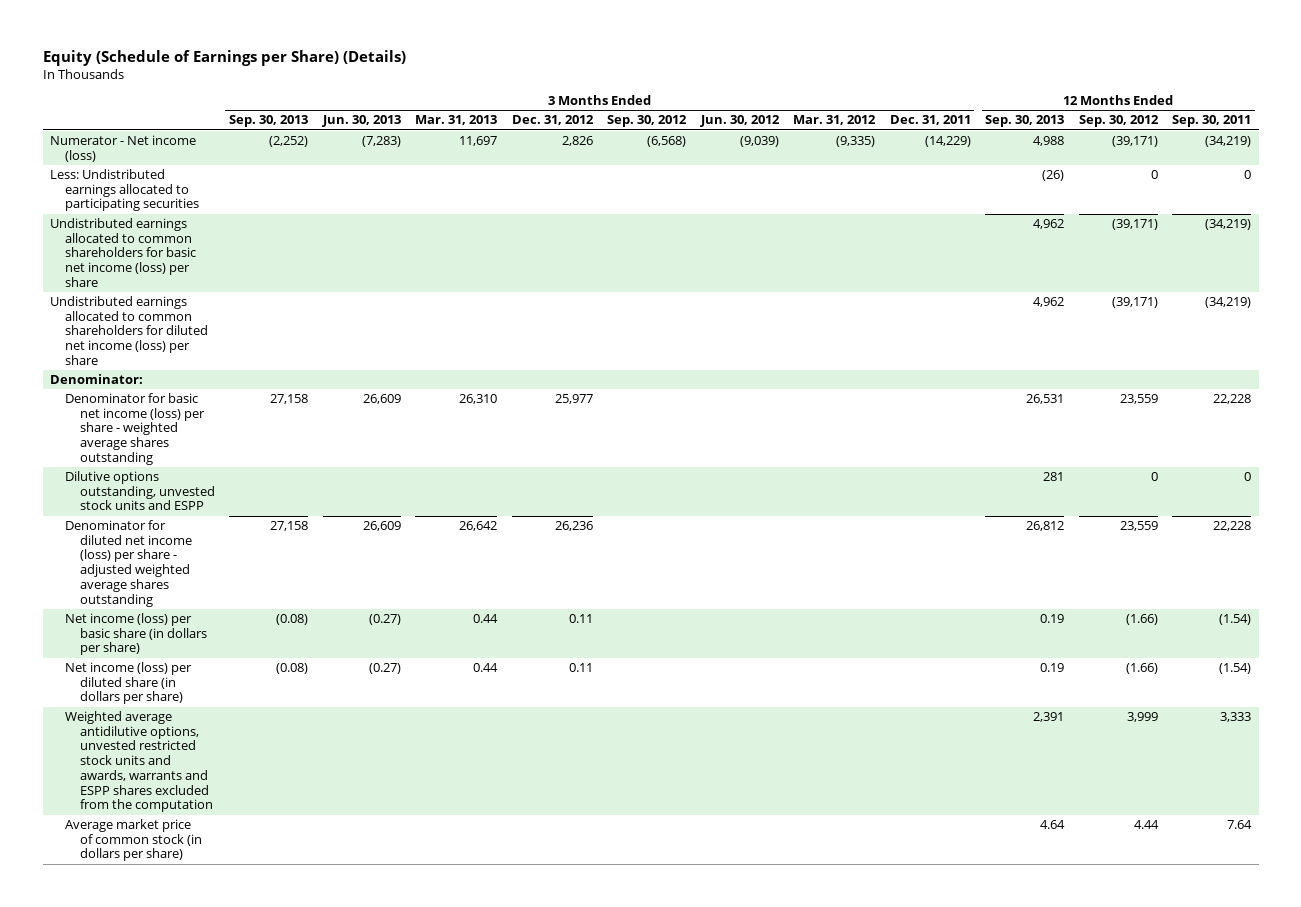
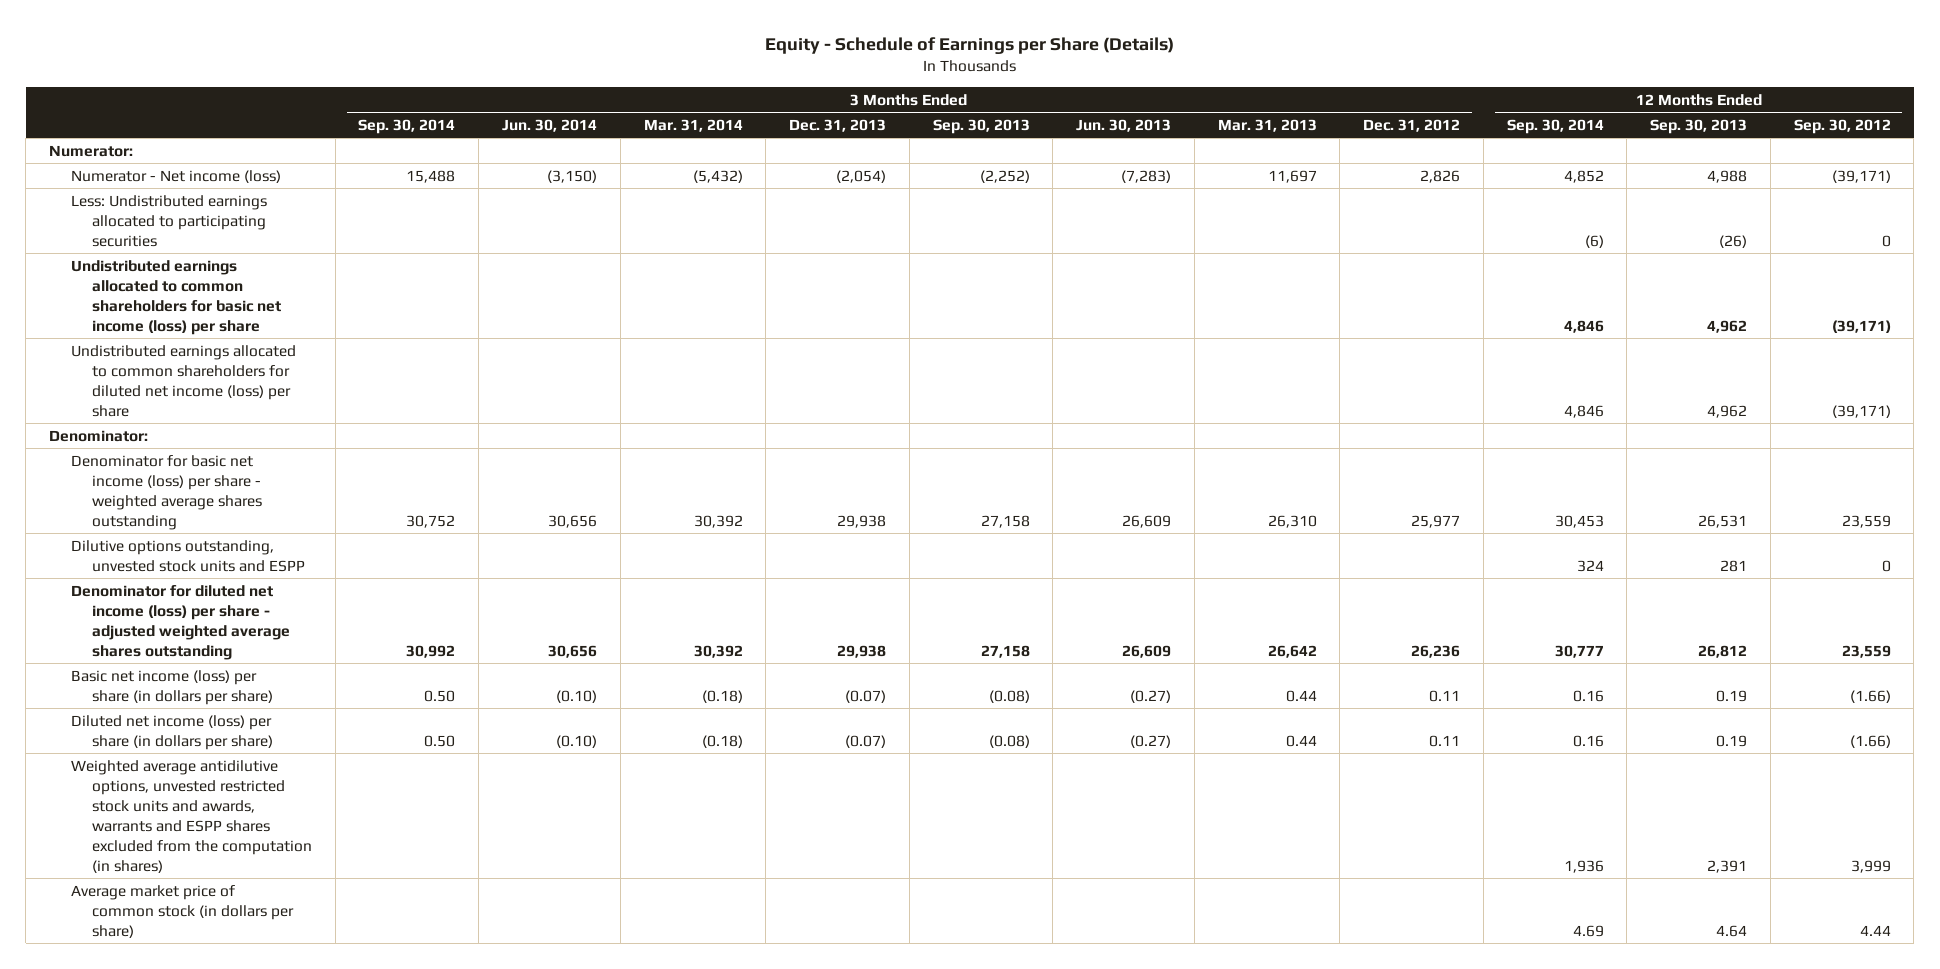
- Equity (Schedule of Earnings per Share) (Details)
+ Equity - Schedule of Earnings per Share (Details)
- | 3 Months Ended Sep. 30, 2013 | 3 Months Ended Jun. 30, 2013 | 3 Months Ended Mar. 31, 2013 | 3 Months Ended Dec. 31, 2012 | 3 Months Ended Sep. 30, 2012 | 3 Months Ended Jun. 30, 2012 | 3 Months Ended Mar. 31, 2012 | 3 Months Ended Dec. 31, 2011 | 12 Months Ended Sep. 30, 2013 | 12 Months Ended Sep. 30, 2012 | 12 Months Ended Sep. 30, 2011
+ | 3 Months Ended Sep. 30, 2014 | 3 Months Ended Jun. 30, 2014 | 3 Months Ended Mar. 31, 2014 | 3 Months Ended Dec. 31, 2013 | 3 Months Ended Sep. 30, 2013 | 3 Months Ended Jun. 30, 2013 | 3 Months Ended Mar. 31, 2013 | 3 Months Ended Dec. 31, 2012 | 12 Months Ended Sep. 30, 2014 | 12 Months Ended Sep. 30, 2013 | 12 Months Ended Sep. 30, 2012
+ Numerator:
- Net income (loss) per basic share (in dollars per share) | (0.08) | (0.27) | 0.44 | 0.11 | | | | | 0.19 | (1.66) | (1.54)
- Net income (loss) per diluted share (in dollars per share) | (0.08) | (0.27) | 0.44 | 0.11 | | | | | 0.19 | (1.66) | (1.54)
- Weighted average antidilutive options, unvested restricted stock units and awards, warrants and ESPP shares excluded from the computation | | | | | | | | | 2,391 | 3,999 | 3,333
+ Basic net income (loss) per share (in dollars per share) | 0.50 | (0.10) | (0.18) | (0.07) | (0.08) | (0.27) | 0.44 | 0.11 | 0.16 | 0.19 | (1.66)
+ Diluted net income (loss) per share (in dollars per share) | 0.50 | (0.10) | (0.18) | (0.07) | (0.08) | (0.27) | 0.44 | 0.11 | 0.16 | 0.19 | (1.66)
+ Weighted average antidilutive options, unvested restricted stock units and awards, warrants and ESPP shares excluded from the computation (in shares) | | | | | | | | | 1,936 | 2,391 | 3,999

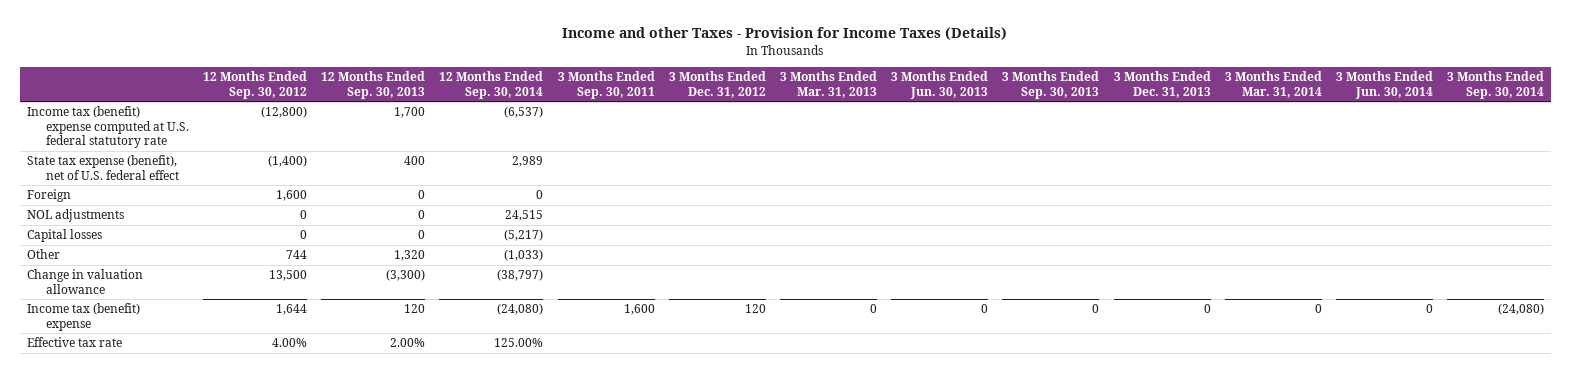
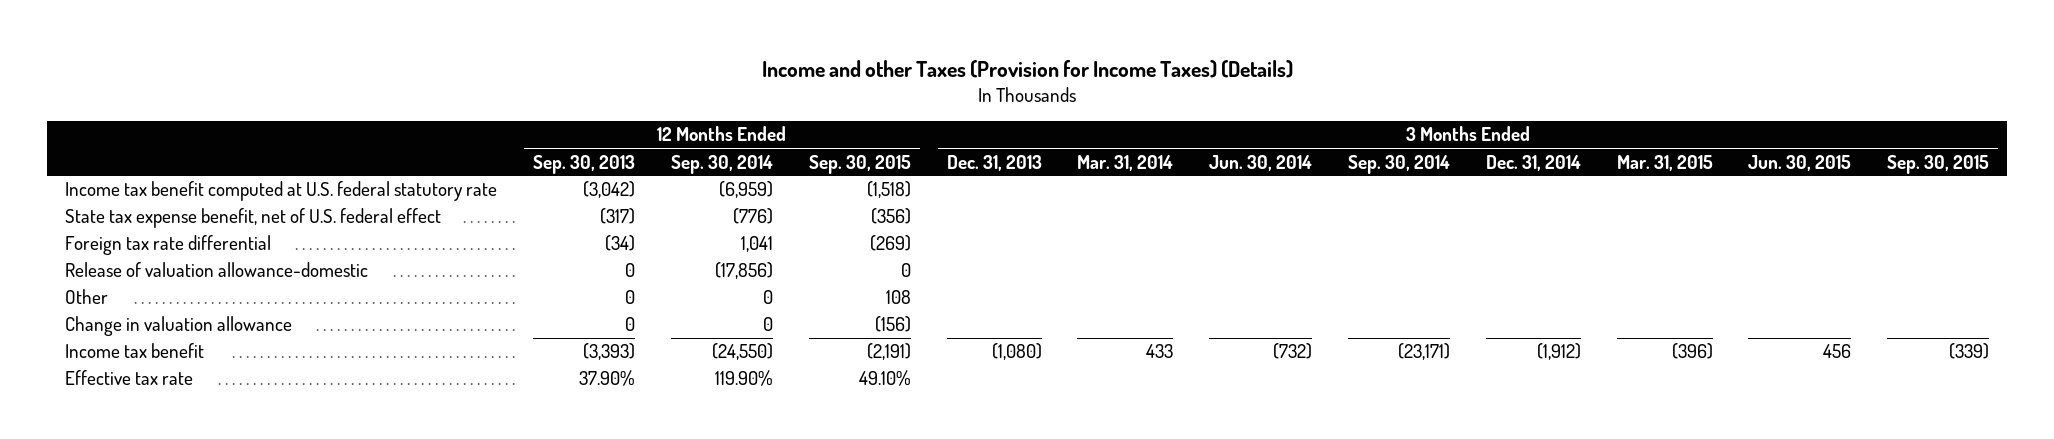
- Income and other Taxes - Provision for Income Taxes (Details)
+ Income and other Taxes (Provision for Income Taxes) (Details)
- | 12 Months Ended Sep. 30, 2012 | 12 Months Ended Sep. 30, 2013 | 12 Months Ended Sep. 30, 2014 | 3 Months Ended Sep. 30, 2011 | 3 Months Ended Dec. 31, 2012 | 3 Months Ended Mar. 31, 2013 | 3 Months Ended Jun. 30, 2013 | 3 Months Ended Sep. 30, 2013 | 3 Months Ended Dec. 31, 2013 | 3 Months Ended Mar. 31, 2014 | 3 Months Ended Jun. 30, 2014 | 3 Months Ended Sep. 30, 2014
+ | 12 Months Ended Sep. 30, 2013 | 12 Months Ended Sep. 30, 2014 | 12 Months Ended Sep. 30, 2015 | 3 Months Ended Dec. 31, 2013 | 3 Months Ended Mar. 31, 2014 | 3 Months Ended Jun. 30, 2014 | 3 Months Ended Sep. 30, 2014 | 3 Months Ended Dec. 31, 2014 | 3 Months Ended Mar. 31, 2015 | 3 Months Ended Jun. 30, 2015 | 3 Months Ended Sep. 30, 2015
- Income tax (benefit) expense computed at U.S. federal statutory rate | (12,800) | 1,700 | (6,537) | | | | | | | | |
- State tax expense (benefit), net of U.S. federal effect | (1,400) | 400 | 2,989 | | | | | | | | |
- Foreign | 1,600 | 0 | 0 | | | | | | | | |
- NOL adjustments | 0 | 0 | 24,515 | | | | | | | | |
- Capital losses | 0 | 0 | (5,217) | | | | | | | | |
- Other | 744 | 1,320 | (1,033) | | | | | | | | |
- Change in valuation allowance | 13,500 | (3,300) | (38,797) | | | | | | | | |
- Income tax (benefit) expense | 1,644 | 120 | (24,080) | 1,600 | 120 | 0 | 0 | 0 | 0 | 0 | 0 | (24,080)
- Effective tax rate | 4.00% | 2.00% | 125.00% | | | | | | | | |
+ Income tax benefit computed at U.S. federal statutory rate | (3,042) | (6,959) | (1,518) | | | | | | | |
+ State tax expense benefit, net of U.S. federal effect | (317) | (776) | (356) | | | | | | | |
+ Foreign tax rate differential | (34) | 1,041 | (269) | | | | | | | |
+ Release of valuation allowance-domestic | 0 | (17,856) | 0 | | | | | | | |
+ Other | 0 | 0 | 108 | | | | | | | |
+ Change in valuation allowance | 0 | 0 | (156) | | | | | | | |
+ Income tax benefit | (3,393) | (24,550) | (2,191) | (1,080) | 433 | (732) | (23,171) | (1,912) | (396) | 456 | (339)
+ Effective tax rate | 37.90% | 119.90% | 49.10% | | | | | | | |

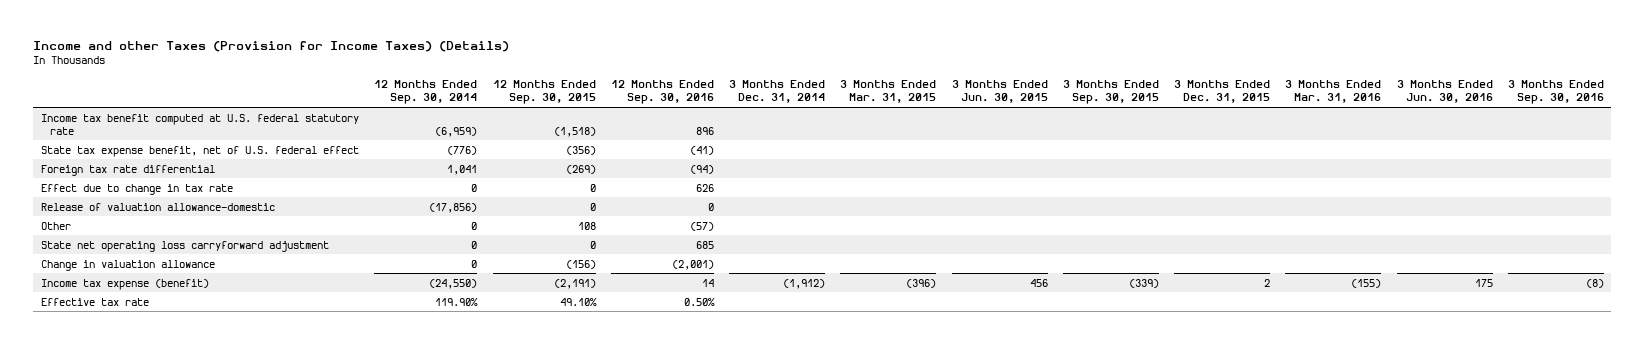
- | 12 Months Ended Sep. 30, 2013 | 12 Months Ended Sep. 30, 2014 | 12 Months Ended Sep. 30, 2015 | 3 Months Ended Dec. 31, 2013 | 3 Months Ended Mar. 31, 2014 | 3 Months Ended Jun. 30, 2014 | 3 Months Ended Sep. 30, 2014 | 3 Months Ended Dec. 31, 2014 | 3 Months Ended Mar. 31, 2015 | 3 Months Ended Jun. 30, 2015 | 3 Months Ended Sep. 30, 2015
+ | 12 Months Ended Sep. 30, 2014 | 12 Months Ended Sep. 30, 2015 | 12 Months Ended Sep. 30, 2016 | 3 Months Ended Dec. 31, 2014 | 3 Months Ended Mar. 31, 2015 | 3 Months Ended Jun. 30, 2015 | 3 Months Ended Sep. 30, 2015 | 3 Months Ended Dec. 31, 2015 | 3 Months Ended Mar. 31, 2016 | 3 Months Ended Jun. 30, 2016 | 3 Months Ended Sep. 30, 2016
+ Effect due to change in tax rate | 0 | 0 | 626 | | | | | | | |
+ State net operating loss carryforward adjustment | 0 | 0 | 685 | | | | | | | |
- Income tax benefit | (3,393) | (24,550) | (2,191) | (1,080) | 433 | (732) | (23,171) | (1,912) | (396) | 456 | (339)
+ Income tax expense (benefit) | (24,550) | (2,191) | 14 | (1,912) | (396) | 456 | (339) | 2 | (155) | 175 | (8)

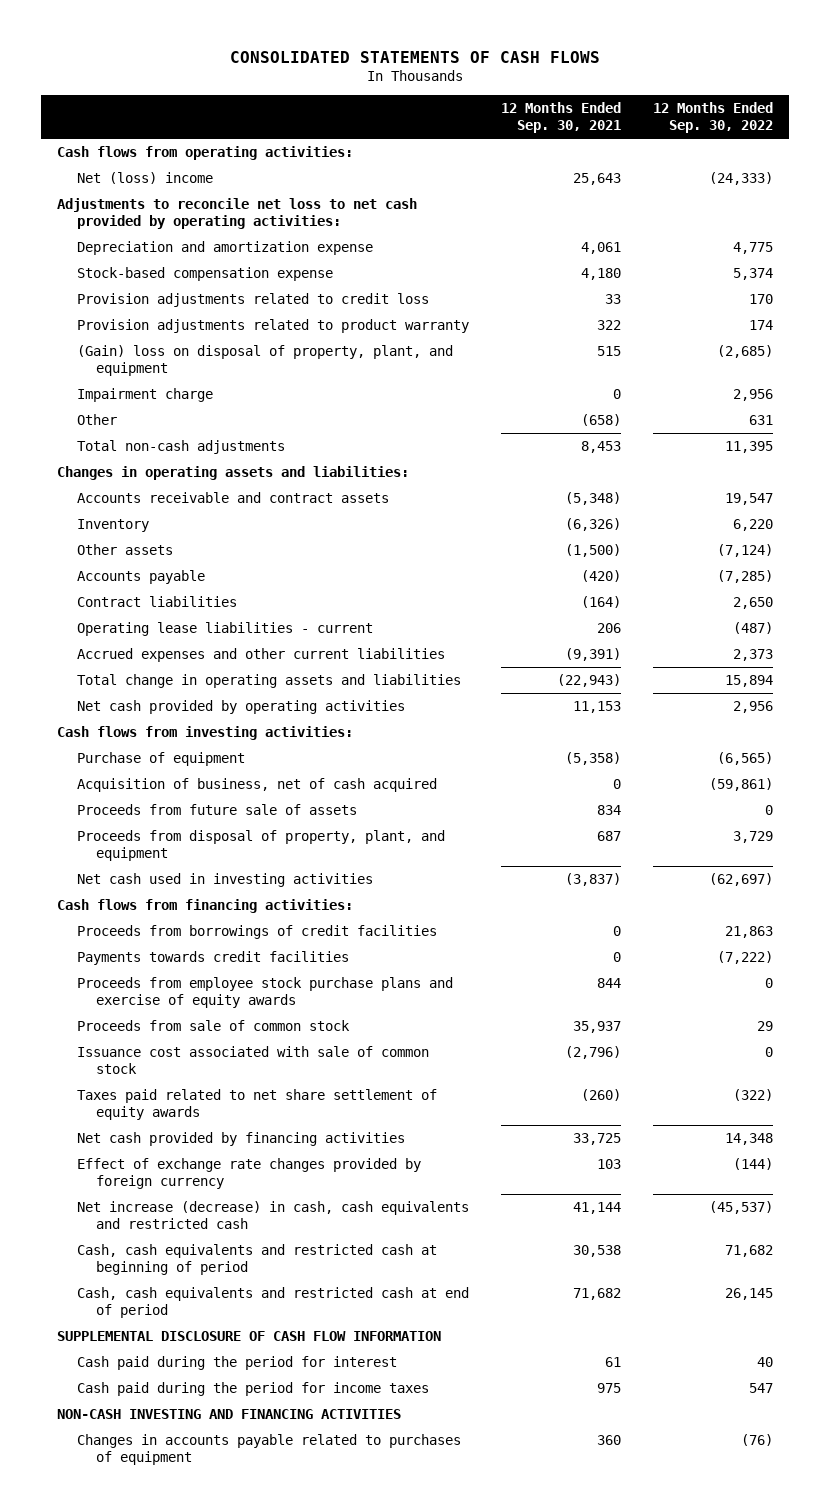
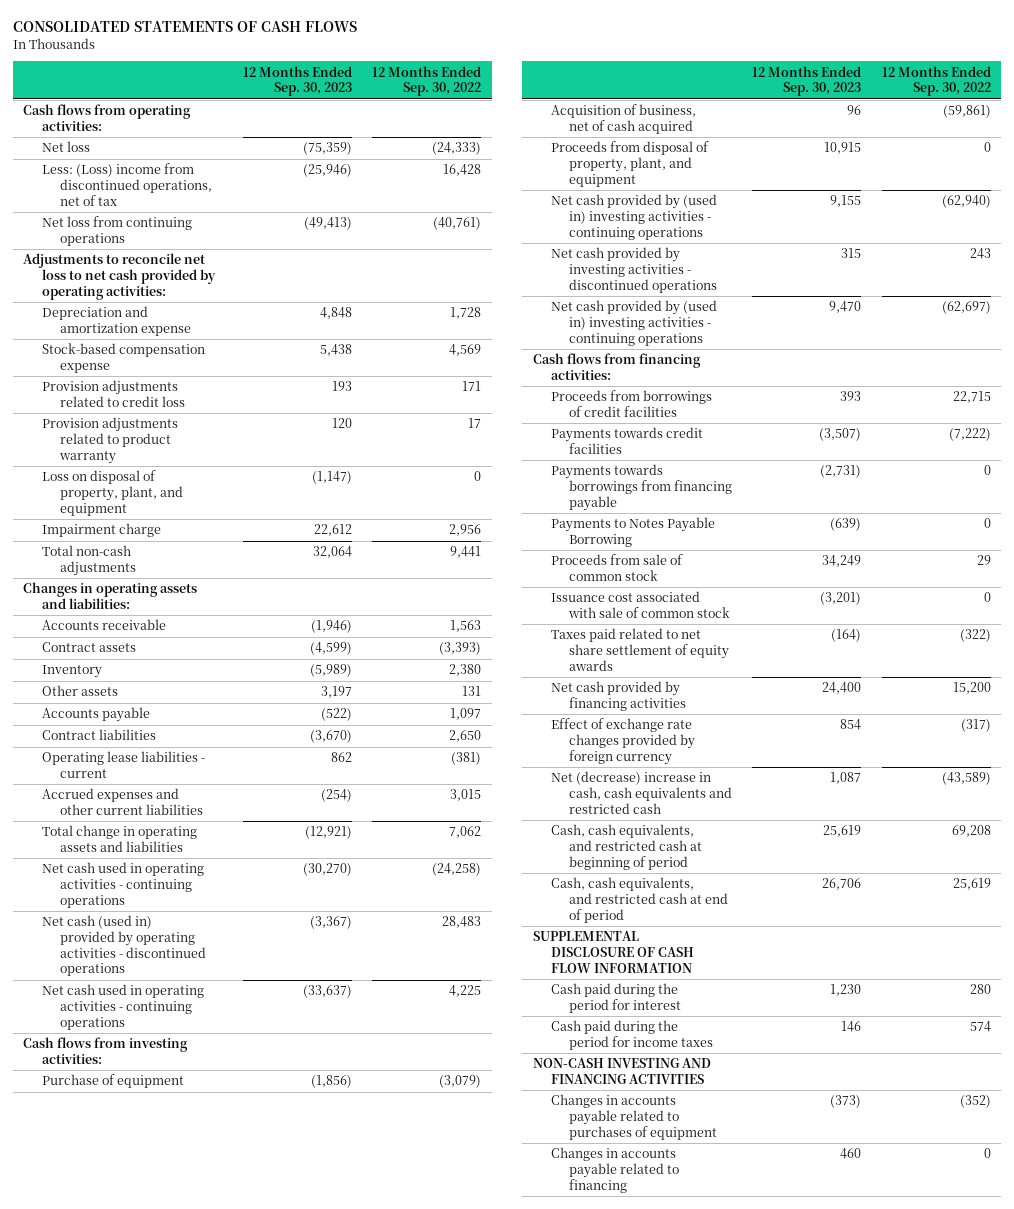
- | 12 Months Ended Sep. 30, 2021 | 12 Months Ended Sep. 30, 2022
+ | 12 Months Ended Sep. 30, 2023 | 12 Months Ended Sep. 30, 2022
- Net (loss) income | 25,643 | (24,333)
+ Net loss | (75,359) | (24,333)
+ Less: (Loss) income from discontinued operations, net of tax | (25,946) | 16,428
+ Net loss from continuing operations | (49,413) | (40,761)
- Depreciation and amortization expense | 4,061 | 4,775
- Stock-based compensation expense | 4,180 | 5,374
- Provision adjustments related to credit loss | 33 | 170
- Provision adjustments related to product warranty | 322 | 174
- (Gain) loss on disposal of property, plant, and equipment | 515 | (2,685)
+ Depreciation and amortization expense | 4,848 | 1,728
+ Stock-based compensation expense | 5,438 | 4,569
+ Provision adjustments related to credit loss | 193 | 171
+ Provision adjustments related to product warranty | 120 | 17
+ Loss on disposal of property, plant, and equipment | (1,147) | 0
- Other | (658) | 631
- Total non-cash adjustments | 8,453 | 11,395
+ Total non-cash adjustments | 32,064 | 9,441
- Accounts receivable and contract assets | (5,348) | 19,547
- Inventory | (6,326) | 6,220
- Other assets | (1,500) | (7,124)
- Accounts payable | (420) | (7,285)
+ Accounts receivable | (1,946) | 1,563
+ Contract assets | (4,599) | (3,393)
+ Inventory | (5,989) | 2,380
+ Other assets | 3,197 | 131
+ Accounts payable | (522) | 1,097
- Operating lease liabilities - current | 206 | (487)
- Accrued expenses and other current liabilities | (9,391) | 2,373
- Total change in operating assets and liabilities | (22,943) | 15,894
- Net cash provided by operating activities | 11,153 | 2,956
+ Operating lease liabilities - current | 862 | (381)
+ Accrued expenses and other current liabilities | (254) | 3,015
+ Total change in operating assets and liabilities | (12,921) | 7,062
+ Net cash used in operating activities - continuing operations | (30,270) | (24,258)
+ Net cash (used in) provided by operating activities - discontinued operations | (3,367) | 28,483
+ Net cash used in operating activities - continuing operations | (33,637) | 4,225
- Purchase of equipment | (5,358) | (6,565)
+ Purchase of equipment | (1,856) | (3,079)
- Proceeds from future sale of assets | 834 | 0
- Proceeds from disposal of property, plant, and equipment | 687 | 3,729
- Net cash used in investing activities | (3,837) | (62,697)
+ Proceeds from disposal of property, plant, and equipment | 10,915 | 0
+ Net cash provided by (used in) investing activities - continuing operations | 9,155 | (62,940)
+ Net cash provided by investing activities - discontinued operations | 315 | 243
+ Net cash provided by (used in) investing activities - continuing operations | 9,470 | (62,697)
- Proceeds from borrowings of credit facilities | 0 | 21,863
+ Proceeds from borrowings of credit facilities | 393 | 22,715
- Proceeds from employee stock purchase plans and exercise of equity awards | 844 | 0
+ Payments towards borrowings from financing payable | (2,731) | 0
+ Payments to Notes Payable Borrowing | (639) | 0
- Net cash provided by financing activities | 33,725 | 14,348
- Effect of exchange rate changes provided by foreign currency | 103 | (144)
- Net increase (decrease) in cash, cash equivalents and restricted cash | 41,144 | (45,537)
- Cash, cash equivalents and restricted cash at beginning of period | 30,538 | 71,682
- Cash, cash equivalents and restricted cash at end of period | 71,682 | 26,145
+ Net cash provided by financing activities | 24,400 | 15,200
+ Effect of exchange rate changes provided by foreign currency | 854 | (317)
+ Net (decrease) increase in cash, cash equivalents and restricted cash | 1,087 | (43,589)
+ Cash, cash equivalents, and restricted cash at beginning of period | 25,619 | 69,208
+ Cash, cash equivalents, and restricted cash at end of period | 26,706 | 25,619
- Cash paid during the period for interest | 61 | 40
- Cash paid during the period for income taxes | 975 | 547
+ Cash paid during the period for interest | 1,230 | 280
+ Cash paid during the period for income taxes | 146 | 574
- Changes in accounts payable related to purchases of equipment | 360 | (76)
+ Changes in accounts payable related to purchases of equipment | (373) | (352)
+ Changes in accounts payable related to financing | 460 | 0

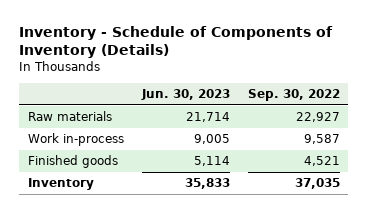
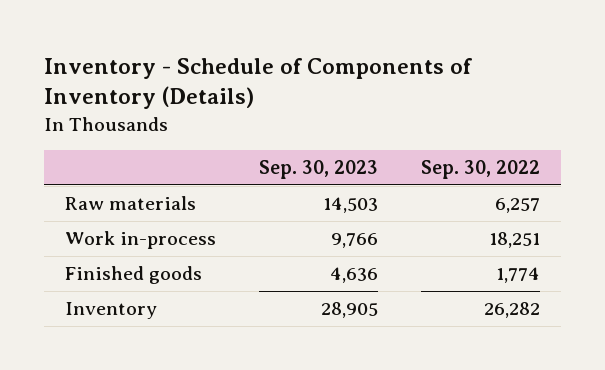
- | Jun. 30, 2023 | Sep. 30, 2022
+ | Sep. 30, 2023 | Sep. 30, 2022
- Raw materials | 21,714 | 22,927
- Work in-process | 9,005 | 9,587
- Finished goods | 5,114 | 4,521
- Inventory | 35,833 | 37,035
+ Raw materials | 14,503 | 6,257
+ Work in-process | 9,766 | 18,251
+ Finished goods | 4,636 | 1,774
+ Inventory | 28,905 | 26,282

